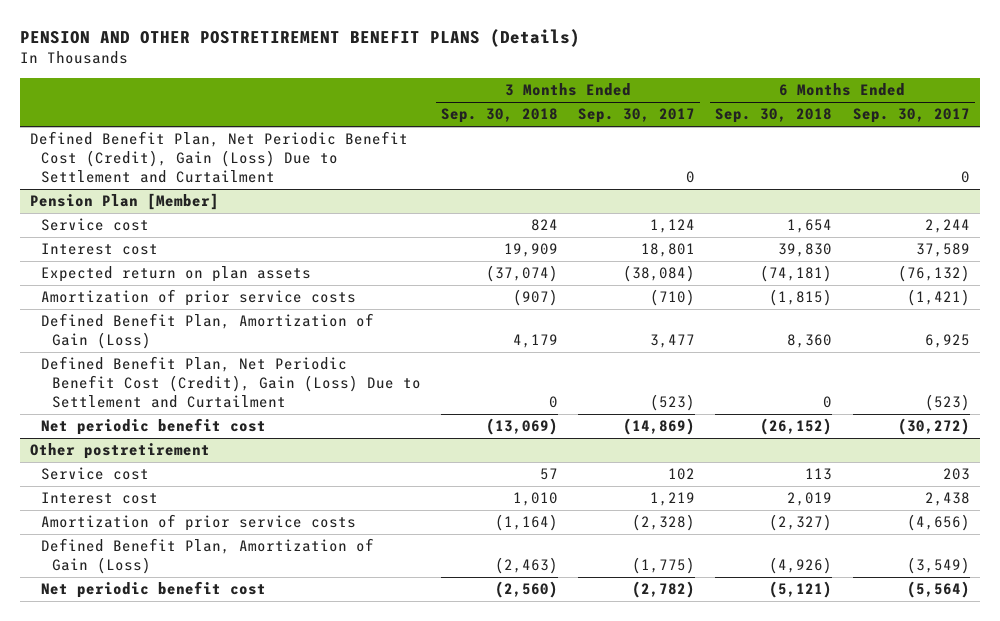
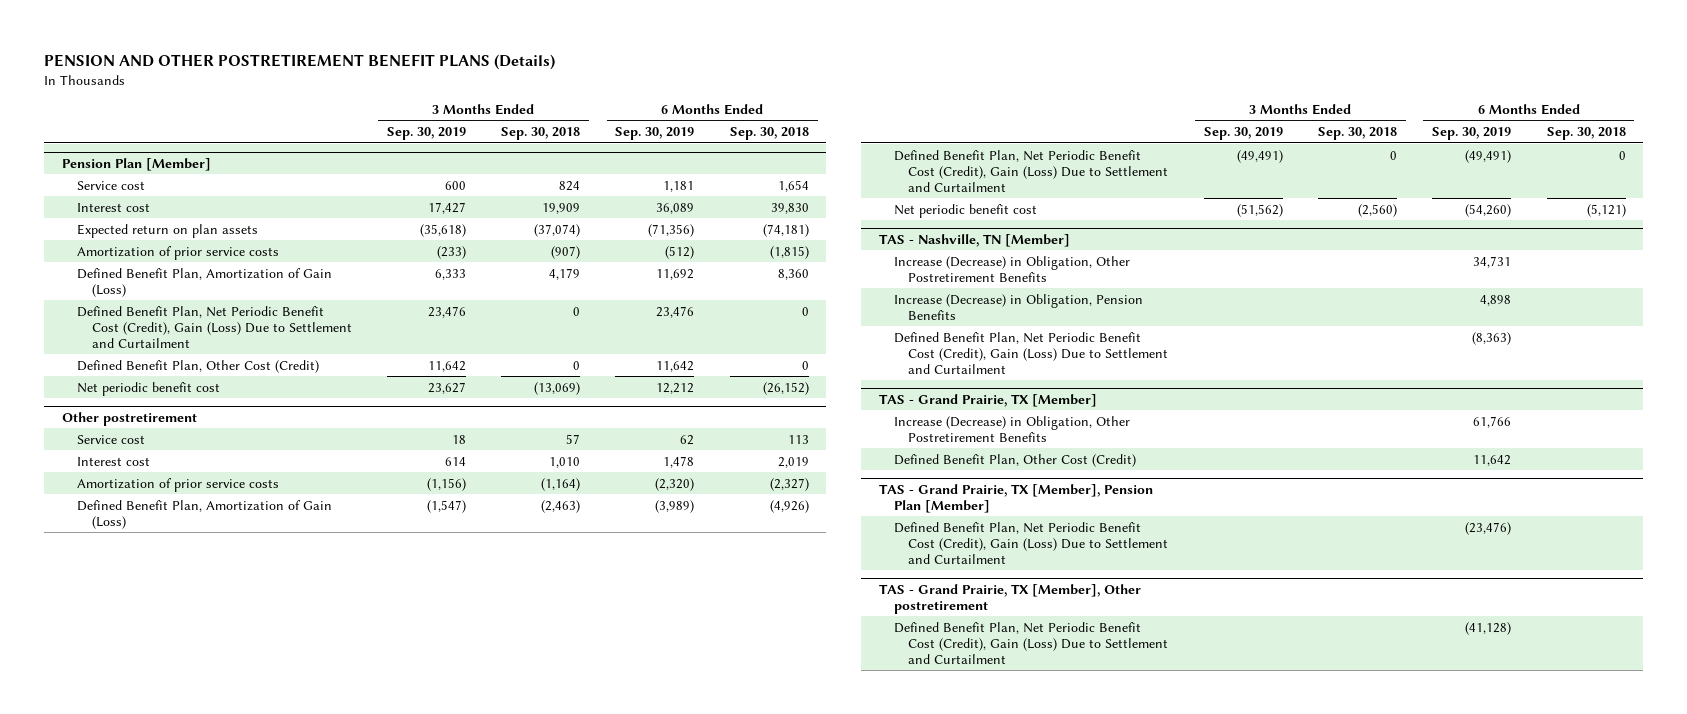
- | 3 Months Ended Sep. 30, 2018 | 3 Months Ended Sep. 30, 2017 | 6 Months Ended Sep. 30, 2018 | 6 Months Ended Sep. 30, 2017
+ | 3 Months Ended Sep. 30, 2019 | 3 Months Ended Sep. 30, 2018 | 6 Months Ended Sep. 30, 2019 | 6 Months Ended Sep. 30, 2018
- Defined Benefit Plan, Net Periodic Benefit Cost (Credit), Gain (Loss) Due to Settlement and Curtailment | | 0 | | 0
@ Pension Plan [Member]
+ Defined Benefit Plan, Other Cost (Credit) | 11,642 | 0 | 11,642 | 0
@ Other postretirement
+ Defined Benefit Plan, Net Periodic Benefit Cost (Credit), Gain (Loss) Due to Settlement and Curtailment | (49,491) | 0 | (49,491) | 0
+ TAS - Nashville, TN [Member]
+ Increase (Decrease) in Obligation, Other Postretirement Benefits | | | 34,731 |
+ Increase (Decrease) in Obligation, Pension Benefits | | | 4,898 |
+ Defined Benefit Plan, Net Periodic Benefit Cost (Credit), Gain (Loss) Due to Settlement and Curtailment | | | (8,363) |
+ TAS - Grand Prairie, TX [Member]
+ Increase (Decrease) in Obligation, Other Postretirement Benefits | | | 61,766 |
+ Defined Benefit Plan, Other Cost (Credit) | | | 11,642 |
+ TAS - Grand Prairie, TX [Member], Pension Plan [Member]
+ Defined Benefit Plan, Net Periodic Benefit Cost (Credit), Gain (Loss) Due to Settlement and Curtailment | | | (23,476) |
+ TAS - Grand Prairie, TX [Member], Other postretirement
+ Defined Benefit Plan, Net Periodic Benefit Cost (Credit), Gain (Loss) Due to Settlement and Curtailment | | | (41,128) |

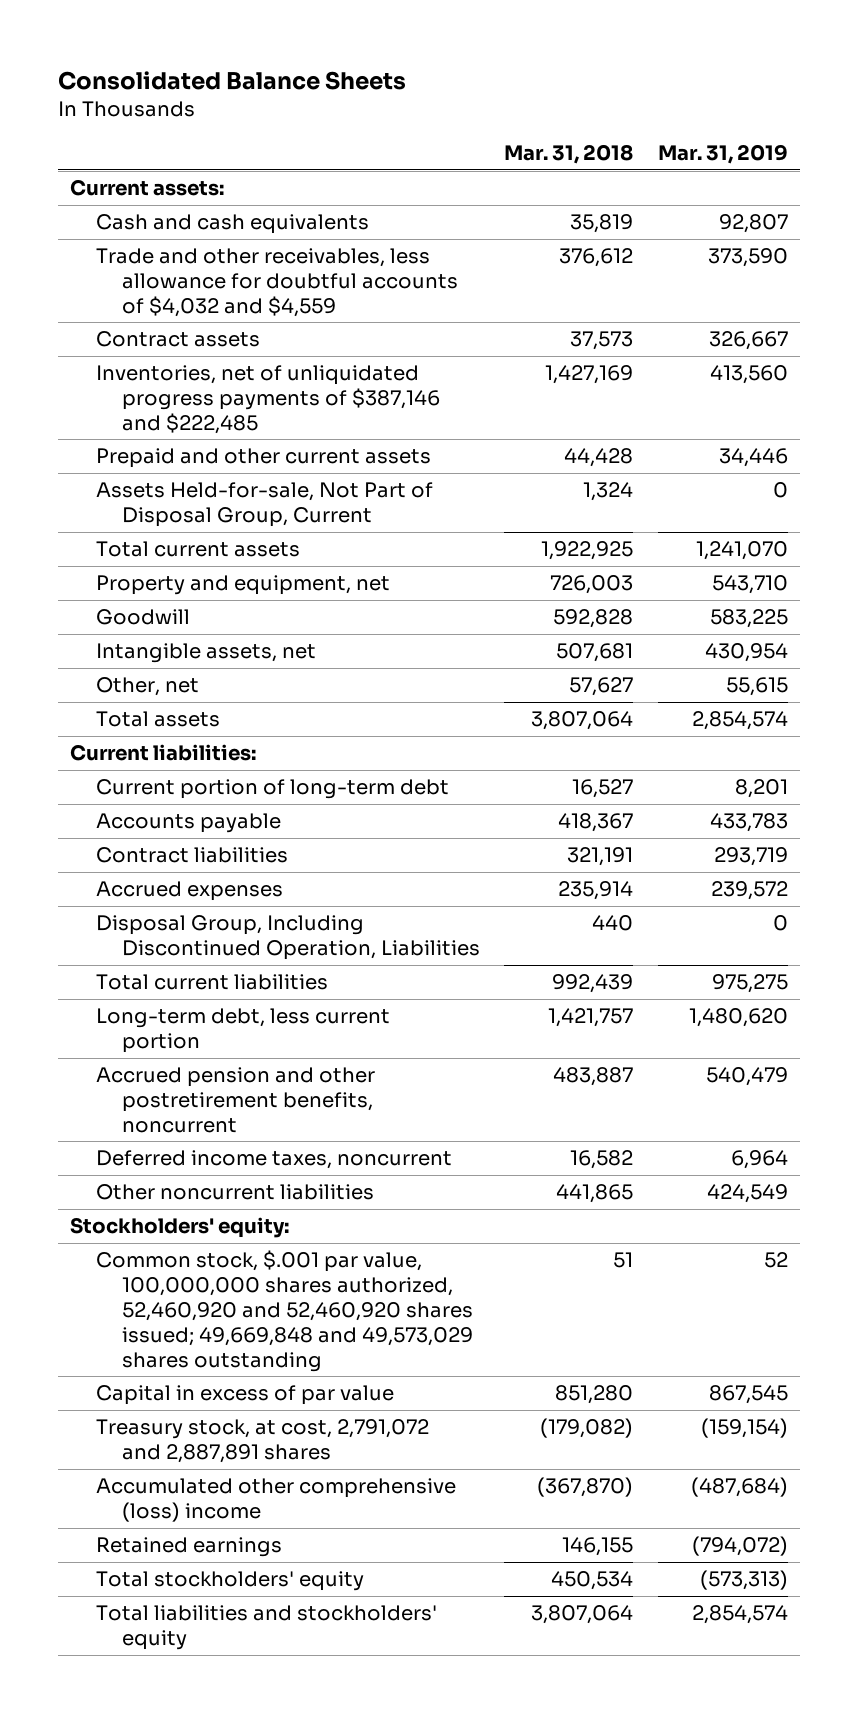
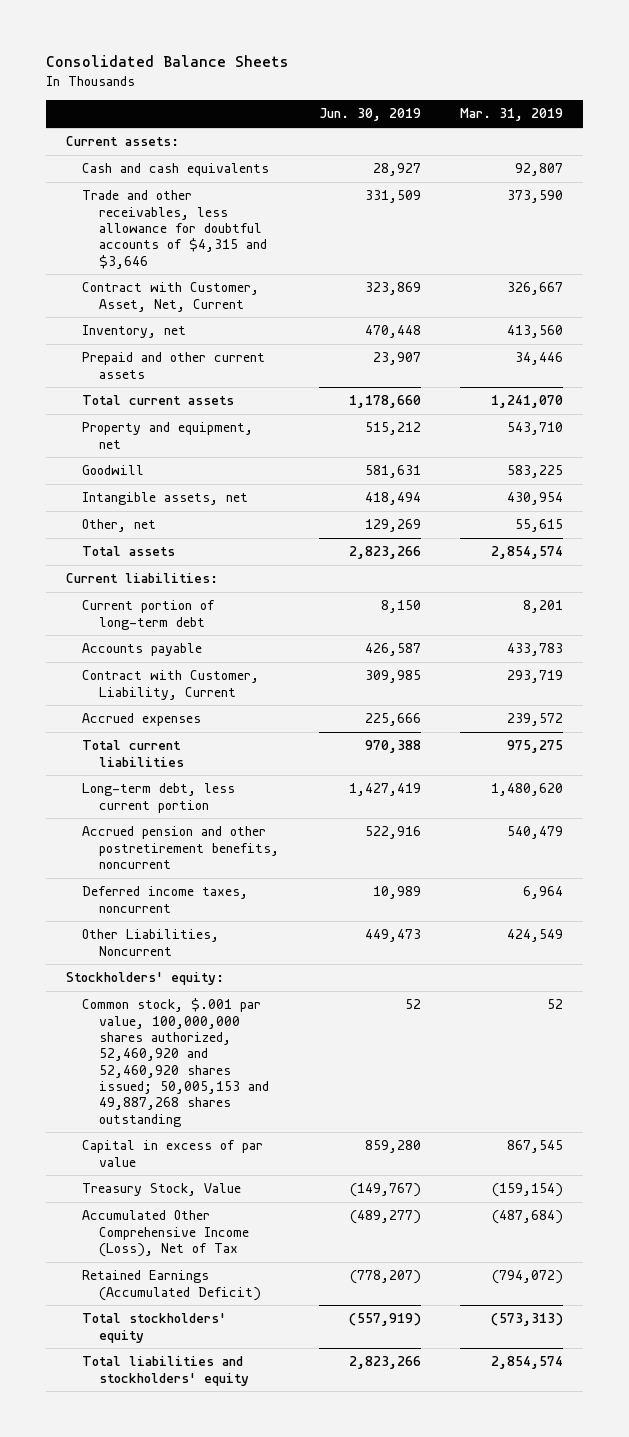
- | Mar. 31, 2018 | Mar. 31, 2019
+ | Jun. 30, 2019 | Mar. 31, 2019
- Trade and other receivables, less allowance for doubtful accounts of $4,032 and $4,559 | 376,612 | 373,590
- Contract assets | 37,573 | 326,667
- Inventories, net of unliquidated progress payments of $387,146 and $222,485 | 1,427,169 | 413,560
+ Trade and other receivables, less allowance for doubtful accounts of $4,315 and $3,646 | 331,509 | 373,590
+ Contract with Customer, Asset, Net, Current | 323,869 | 326,667
+ Inventory, net | 470,448 | 413,560
- Assets Held-for-sale, Not Part of Disposal Group, Current | 1,324 | 0
- Contract liabilities | 321,191 | 293,719
+ Contract with Customer, Liability, Current | 309,985 | 293,719
- Disposal Group, Including Discontinued Operation, Liabilities | 440 | 0
- Other noncurrent liabilities | 441,865 | 424,549
+ Other Liabilities, Noncurrent | 449,473 | 424,549
- Common stock, $.001 par value, 100,000,000 shares authorized, 52,460,920 and 52,460,920 shares issued; 49,669,848 and 49,573,029 shares outstanding | 51 | 52
+ Common stock, $.001 par value, 100,000,000 shares authorized, 52,460,920 and 52,460,920 shares issued; 50,005,153 and 49,887,268 shares outstanding | 52 | 52
- Treasury stock, at cost, 2,791,072 and 2,887,891 shares | (179,082) | (159,154)
- Accumulated other comprehensive (loss) income | (367,870) | (487,684)
- Retained earnings | 146,155 | (794,072)
+ Treasury Stock, Value | (149,767) | (159,154)
+ Accumulated Other Comprehensive Income (Loss), Net of Tax | (489,277) | (487,684)
+ Retained Earnings (Accumulated Deficit) | (778,207) | (794,072)

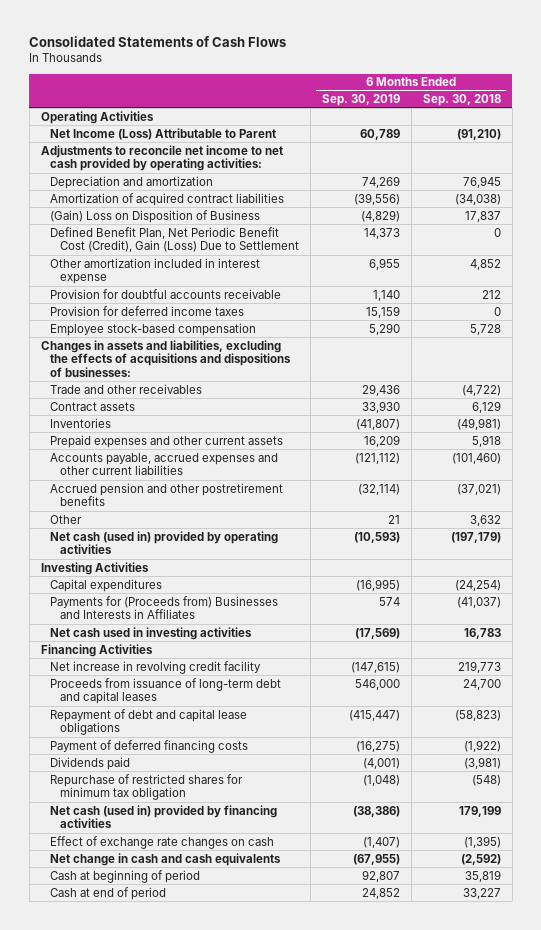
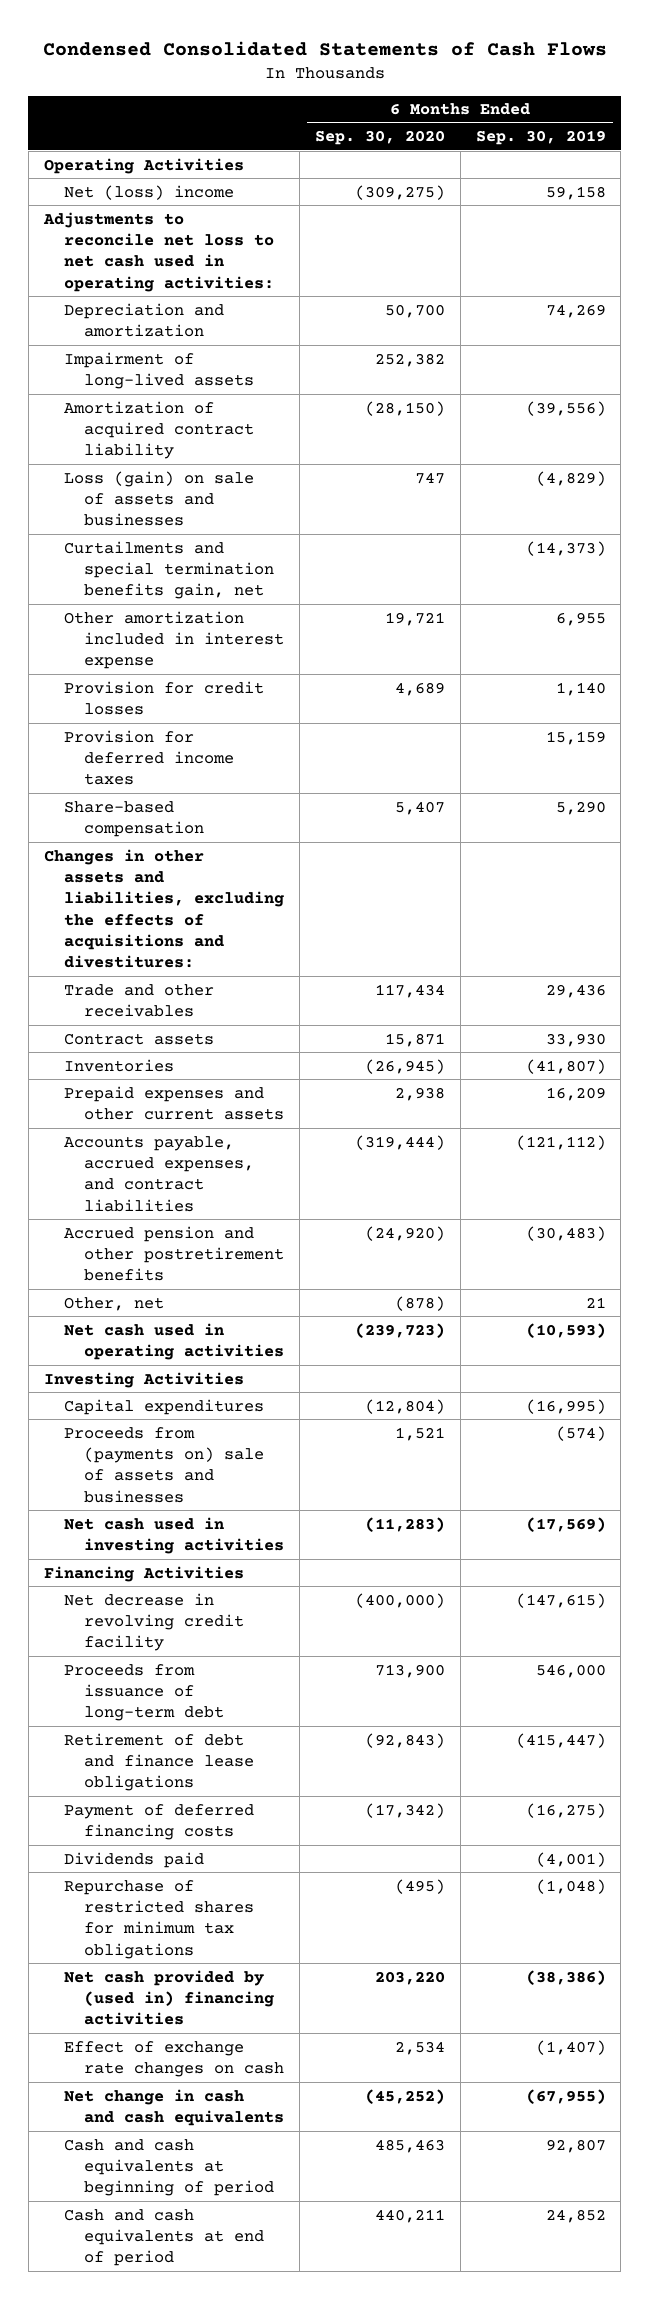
- Consolidated Statements of Cash Flows
+ Condensed Consolidated Statements of Cash Flows
- | 6 Months Ended Sep. 30, 2019 | 6 Months Ended Sep. 30, 2018
+ | 6 Months Ended Sep. 30, 2020 | 6 Months Ended Sep. 30, 2019
- Net Income (Loss) Attributable to Parent | 60,789 | (91,210)
- Adjustments to reconcile net income to net cash provided by operating activities:
+ Net (loss) income | (309,275) | 59,158
+ Adjustments to reconcile net loss to net cash used in operating activities:
- Amortization of acquired contract liabilities | (39,556) | (34,038)
- (Gain) Loss on Disposition of Business | (4,829) | 17,837
- Defined Benefit Plan, Net Periodic Benefit Cost (Credit), Gain (Loss) Due to Settlement | 14,373 | 0
+ Impairment of long-lived assets | 252,382 |
+ Amortization of acquired contract liability | (28,150) | (39,556)
+ Loss (gain) on sale of assets and businesses | 747 | (4,829)
+ Curtailments and special termination benefits gain, net | | (14,373)
- Provision for doubtful accounts receivable | 1,140 | 212
+ Provision for credit losses | 4,689 | 1,140
- Employee stock-based compensation | 5,290 | 5,728
- Changes in assets and liabilities, excluding the effects of acquisitions and dispositions of businesses:
+ Share-based compensation | 5,407 | 5,290
+ Changes in other assets and liabilities, excluding the effects of acquisitions and divestitures:
- Accounts payable, accrued expenses and other current liabilities | (121,112) | (101,460)
- Accrued pension and other postretirement benefits | (32,114) | (37,021)
- Other | 21 | 3,632
- Net cash (used in) provided by operating activities | (10,593) | (197,179)
+ Accounts payable, accrued expenses, and contract liabilities | (319,444) | (121,112)
+ Accrued pension and other postretirement benefits | (24,920) | (30,483)
+ Other, net | (878) | 21
+ Net cash used in operating activities | (239,723) | (10,593)
- Payments for (Proceeds from) Businesses and Interests in Affiliates | 574 | (41,037)
+ Proceeds from (payments on) sale of assets and businesses | 1,521 | (574)
- Net increase in revolving credit facility | (147,615) | 219,773
- Proceeds from issuance of long-term debt and capital leases | 546,000 | 24,700
- Repayment of debt and capital lease obligations | (415,447) | (58,823)
+ Net decrease in revolving credit facility | (400,000) | (147,615)
+ Proceeds from issuance of long-term debt | 713,900 | 546,000
+ Retirement of debt and finance lease obligations | (92,843) | (415,447)
- Repurchase of restricted shares for minimum tax obligation | (1,048) | (548)
- Net cash (used in) provided by financing activities | (38,386) | 179,199
+ Repurchase of restricted shares for minimum tax obligations | (495) | (1,048)
+ Net cash provided by (used in) financing activities | 203,220 | (38,386)
- Cash at beginning of period | 92,807 | 35,819
- Cash at end of period | 24,852 | 33,227
+ Cash and cash equivalents at beginning of period | 485,463 | 92,807
+ Cash and cash equivalents at end of period | 440,211 | 24,852

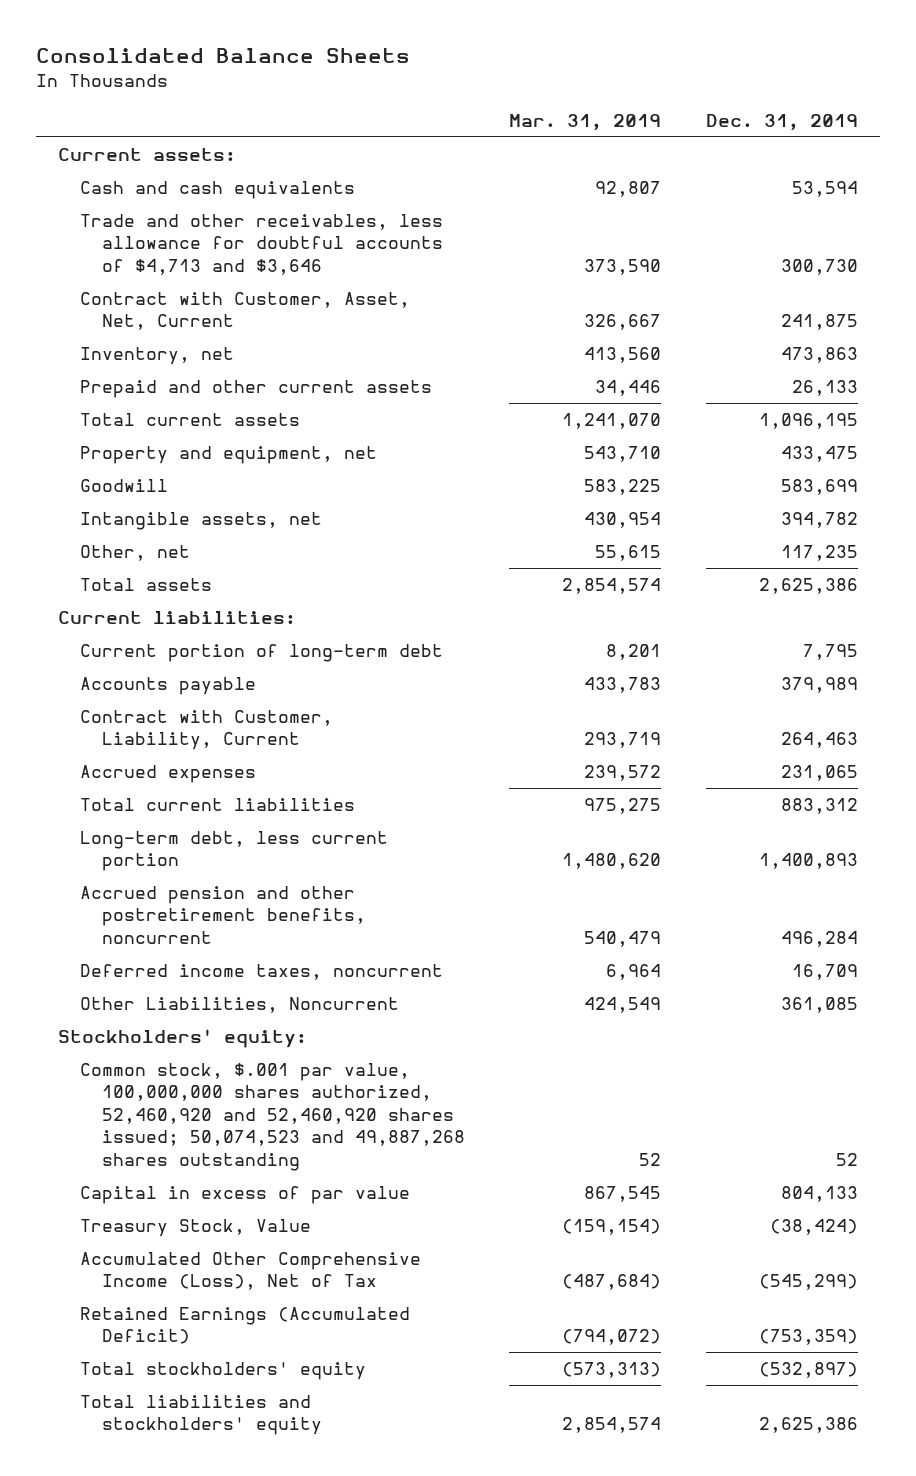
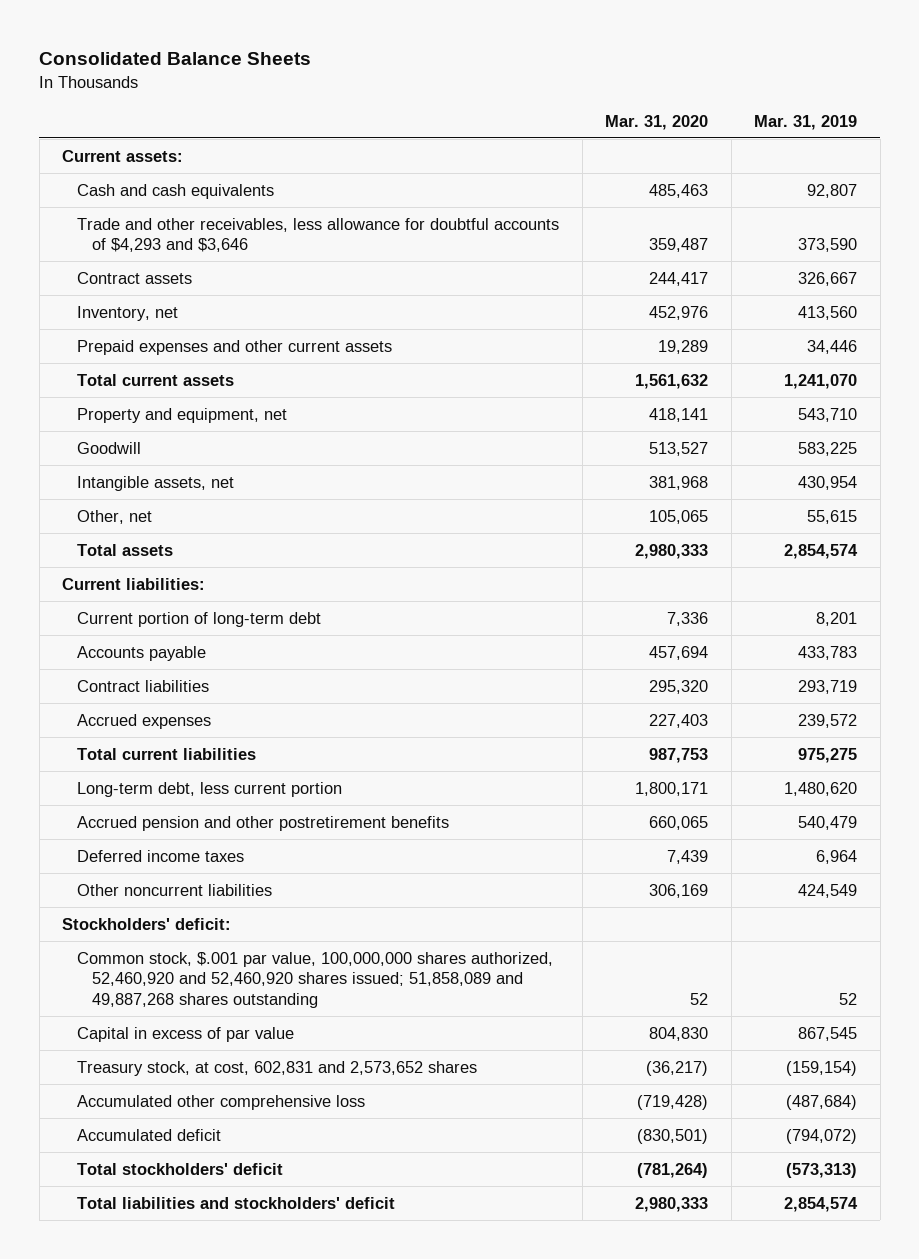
- | Mar. 31, 2019 | Dec. 31, 2019
+ | Mar. 31, 2020 | Mar. 31, 2019
- Trade and other receivables, less allowance for doubtful accounts of $4,713 and $3,646 | 373,590 | 300,730
- Contract with Customer, Asset, Net, Current | 326,667 | 241,875
+ Trade and other receivables, less allowance for doubtful accounts of $4,293 and $3,646 | 359,487 | 373,590
+ Contract assets | 244,417 | 326,667
- Prepaid and other current assets | 34,446 | 26,133
+ Prepaid expenses and other current assets | 19,289 | 34,446
- Contract with Customer, Liability, Current | 293,719 | 264,463
+ Contract liabilities | 295,320 | 293,719
- Accrued pension and other postretirement benefits, noncurrent | 540,479 | 496,284
- Deferred income taxes, noncurrent | 6,964 | 16,709
- Other Liabilities, Noncurrent | 424,549 | 361,085
- Stockholders' equity:
- Common stock, $.001 par value, 100,000,000 shares authorized, 52,460,920 and 52,460,920 shares issued; 50,074,523 and 49,887,268 shares outstanding | 52 | 52
+ Accrued pension and other postretirement benefits | 660,065 | 540,479
+ Deferred income taxes | 7,439 | 6,964
+ Other noncurrent liabilities | 306,169 | 424,549
+ Stockholders' deficit:
+ Common stock, $.001 par value, 100,000,000 shares authorized, 52,460,920 and 52,460,920 shares issued; 51,858,089 and 49,887,268 shares outstanding | 52 | 52
- Treasury Stock, Value | (159,154) | (38,424)
- Accumulated Other Comprehensive Income (Loss), Net of Tax | (487,684) | (545,299)
- Retained Earnings (Accumulated Deficit) | (794,072) | (753,359)
- Total stockholders' equity | (573,313) | (532,897)
- Total liabilities and stockholders' equity | 2,854,574 | 2,625,386
+ Treasury stock, at cost, 602,831 and 2,573,652 shares | (36,217) | (159,154)
+ Accumulated other comprehensive loss | (719,428) | (487,684)
+ Accumulated deficit | (830,501) | (794,072)
+ Total stockholders' deficit | (781,264) | (573,313)
+ Total liabilities and stockholders' deficit | 2,980,333 | 2,854,574

